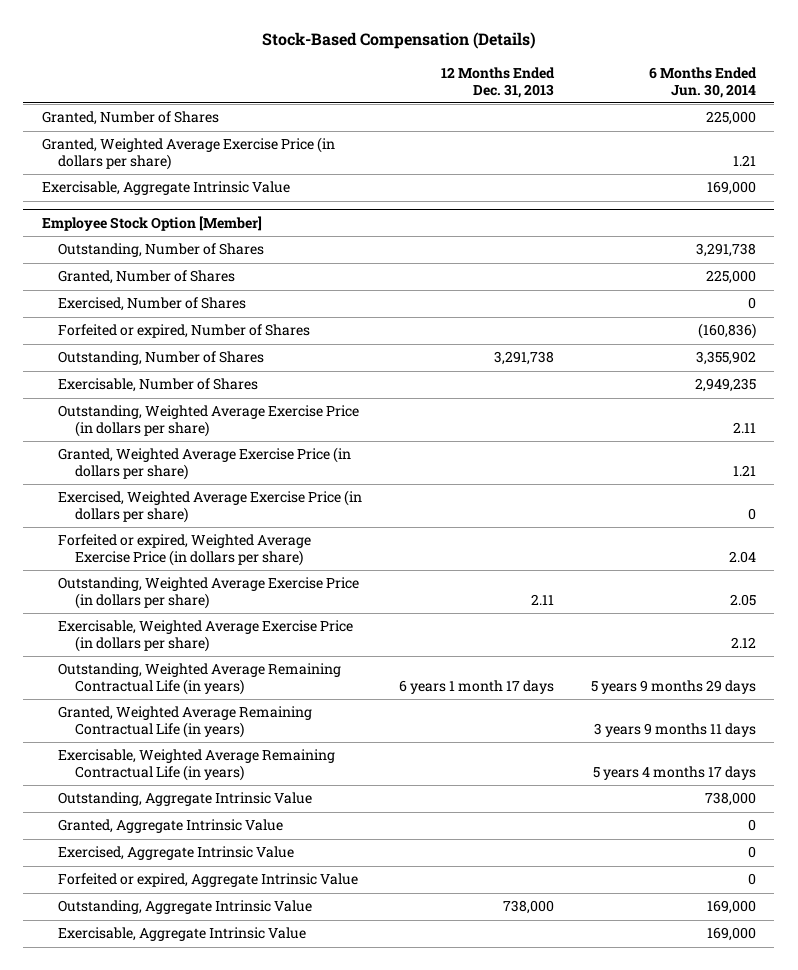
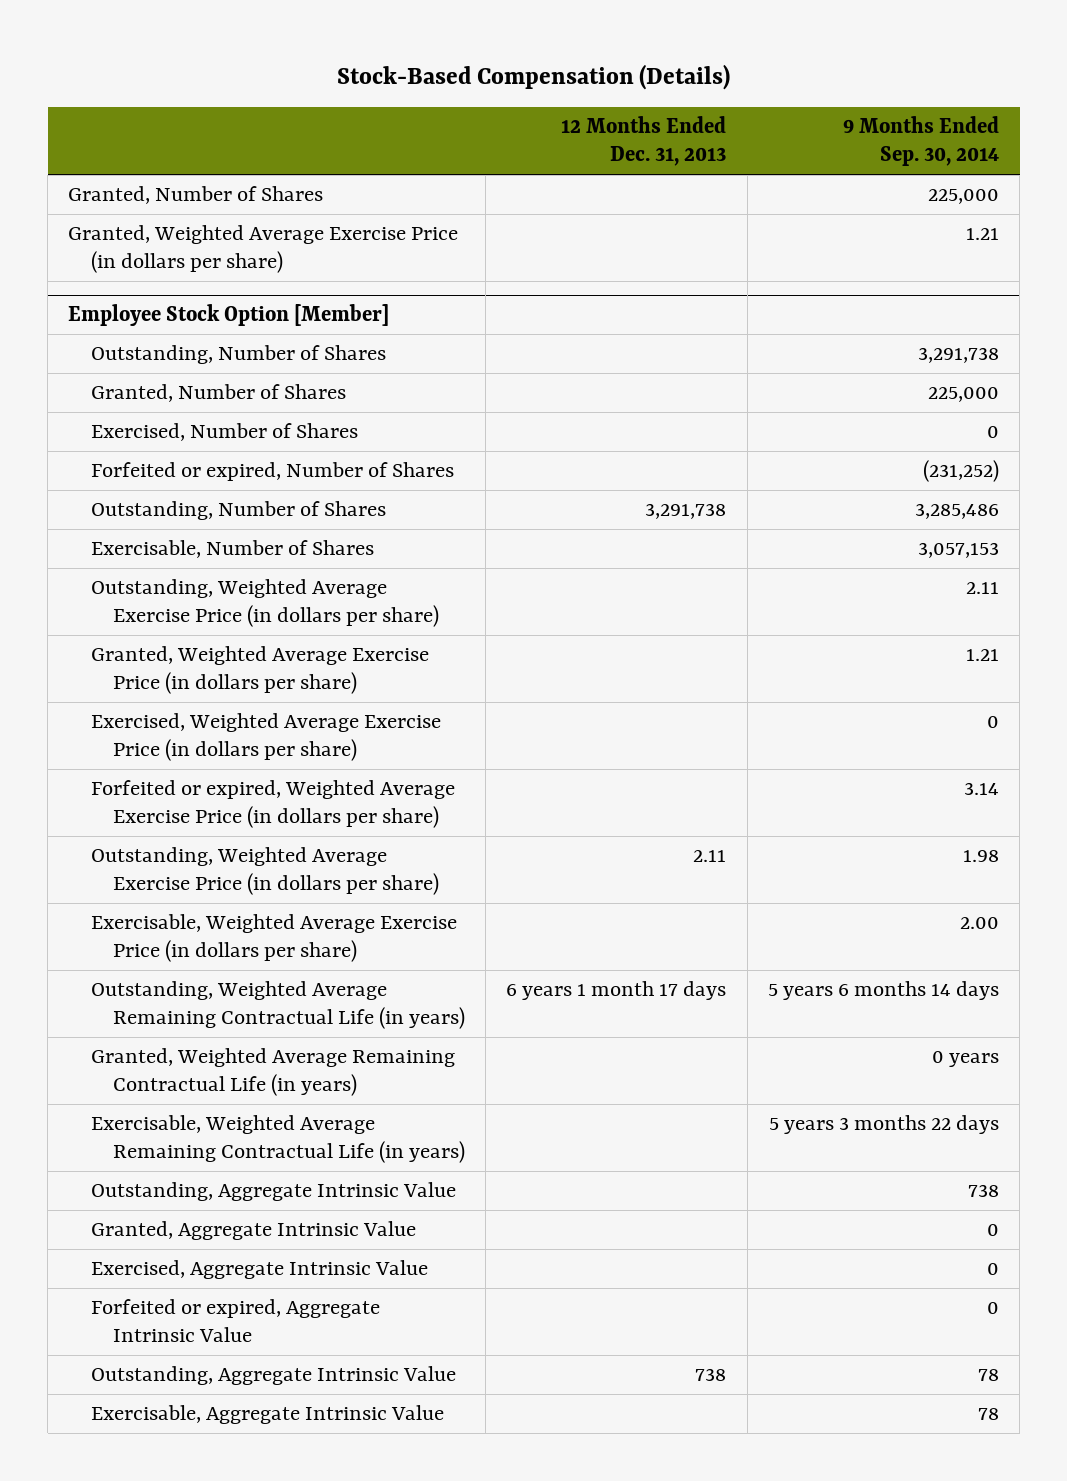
- | 12 Months Ended Dec. 31, 2013 | 6 Months Ended Jun. 30, 2014
+ | 12 Months Ended Dec. 31, 2013 | 9 Months Ended Sep. 30, 2014
- Exercisable, Aggregate Intrinsic Value | | 169,000
@ Employee Stock Option [Member]
- Outstanding, Aggregate Intrinsic Value | 738,000 | 169,000
+ Outstanding, Aggregate Intrinsic Value | 738 | 78

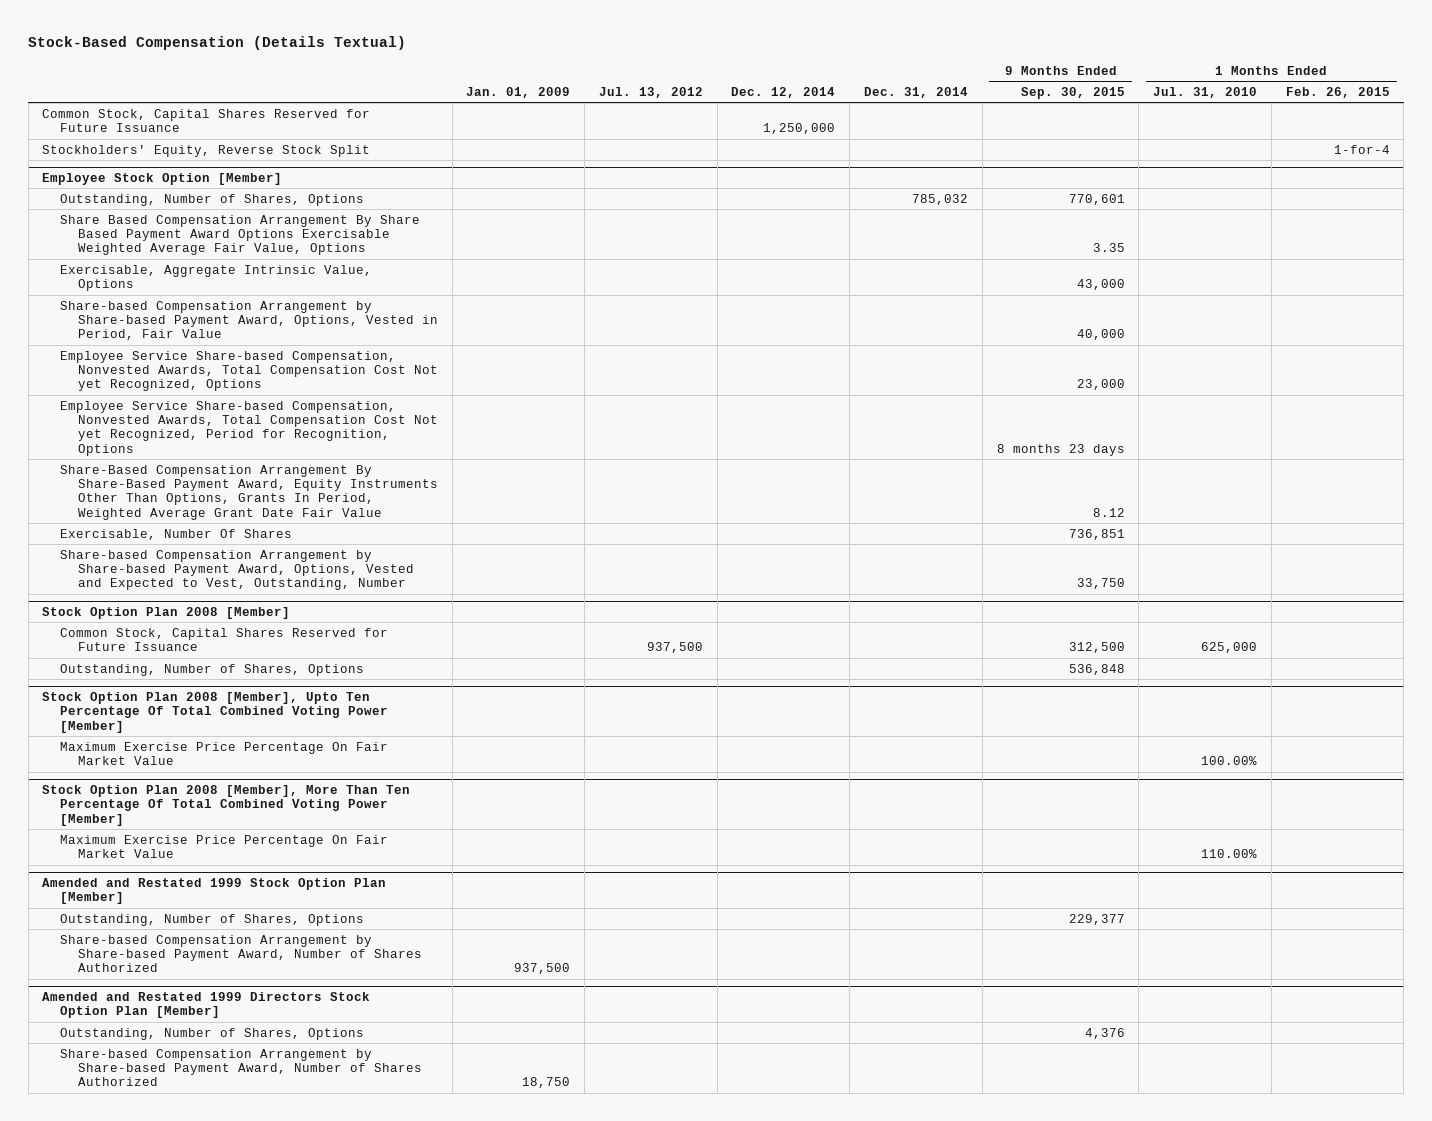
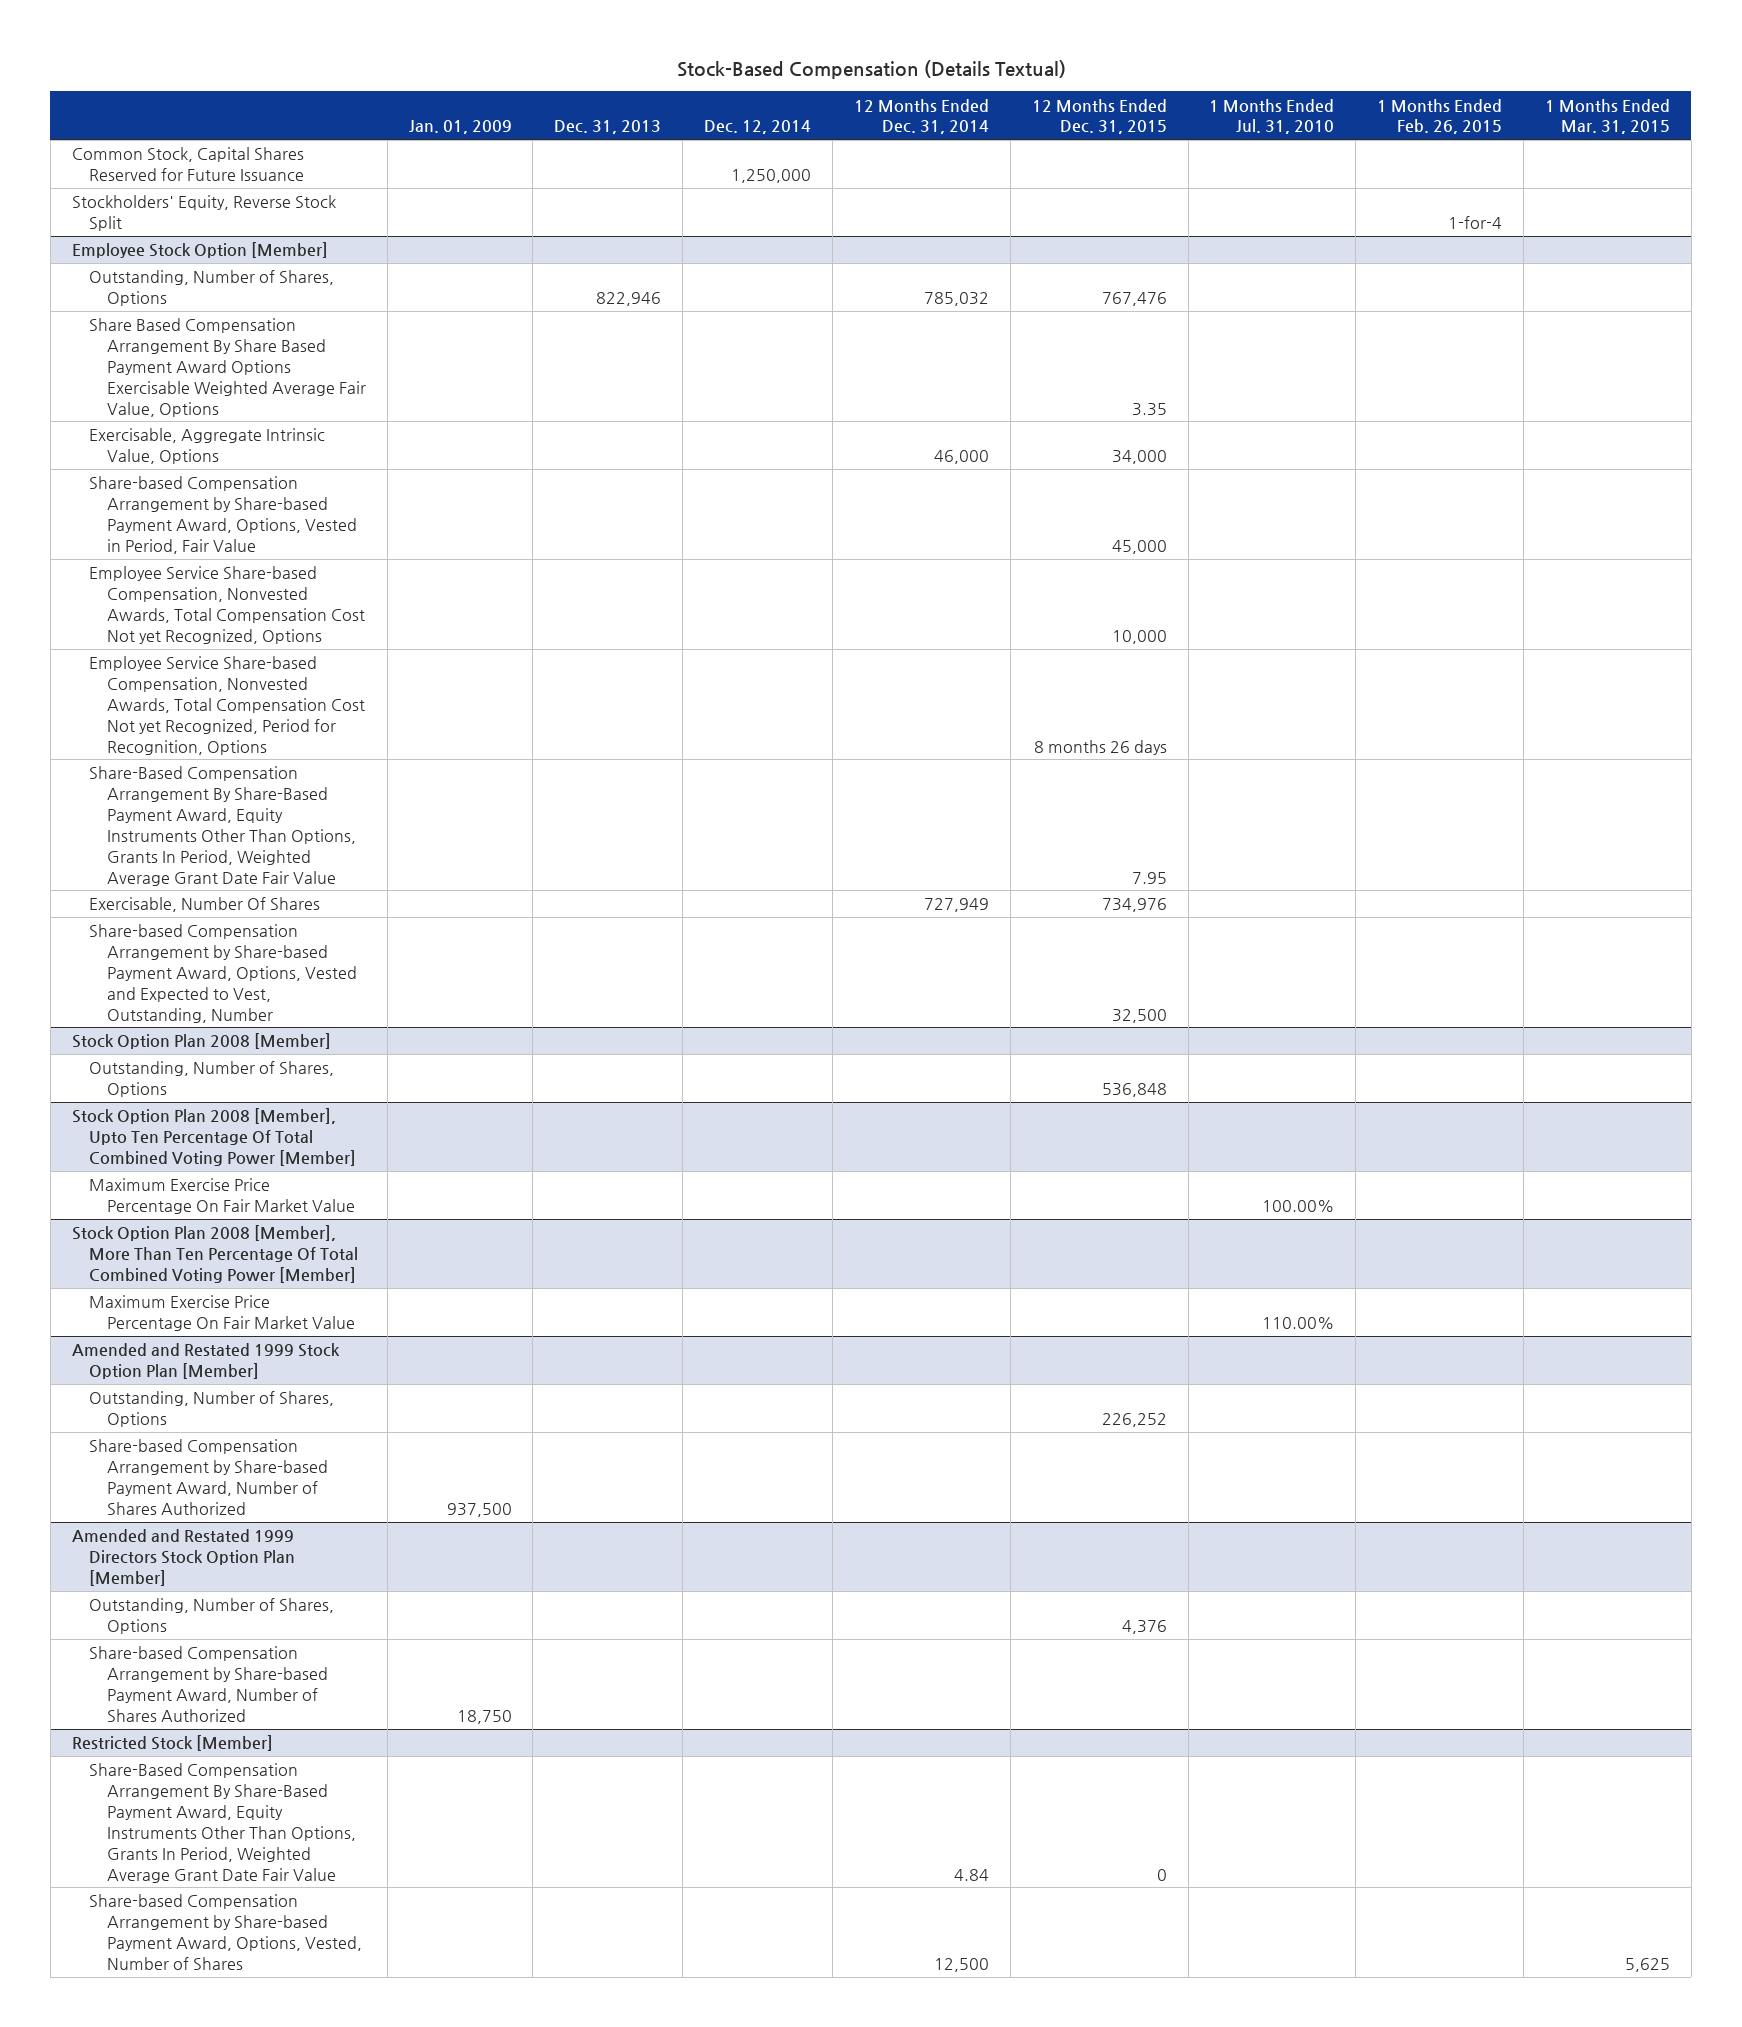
- | Jan. 01, 2009 | Jul. 13, 2012 | Dec. 12, 2014 | Dec. 31, 2014 | 9 Months Ended Sep. 30, 2015 | 1 Months Ended Jul. 31, 2010 | 1 Months Ended Feb. 26, 2015
+ | Jan. 01, 2009 | Dec. 31, 2013 | Dec. 12, 2014 | 12 Months Ended Dec. 31, 2014 | 12 Months Ended Dec. 31, 2015 | 1 Months Ended Jul. 31, 2010 | 1 Months Ended Feb. 26, 2015 | 1 Months Ended Mar. 31, 2015
@ Stock Option Plan 2008 [Member]
- Common Stock, Capital Shares Reserved for Future Issuance | | 937,500 | | | 312,500 | 625,000 |
+ Restricted Stock [Member]
+ Share-Based Compensation Arrangement By Share-Based Payment Award, Equity Instruments Other Than Options, Grants In Period, Weighted Average Grant Date Fair Value | | | | 4.84 | 0 | | |
+ Share-based Compensation Arrangement by Share-based Payment Award, Options, Vested, Number of Shares | | | | 12,500 | | | | 5,625

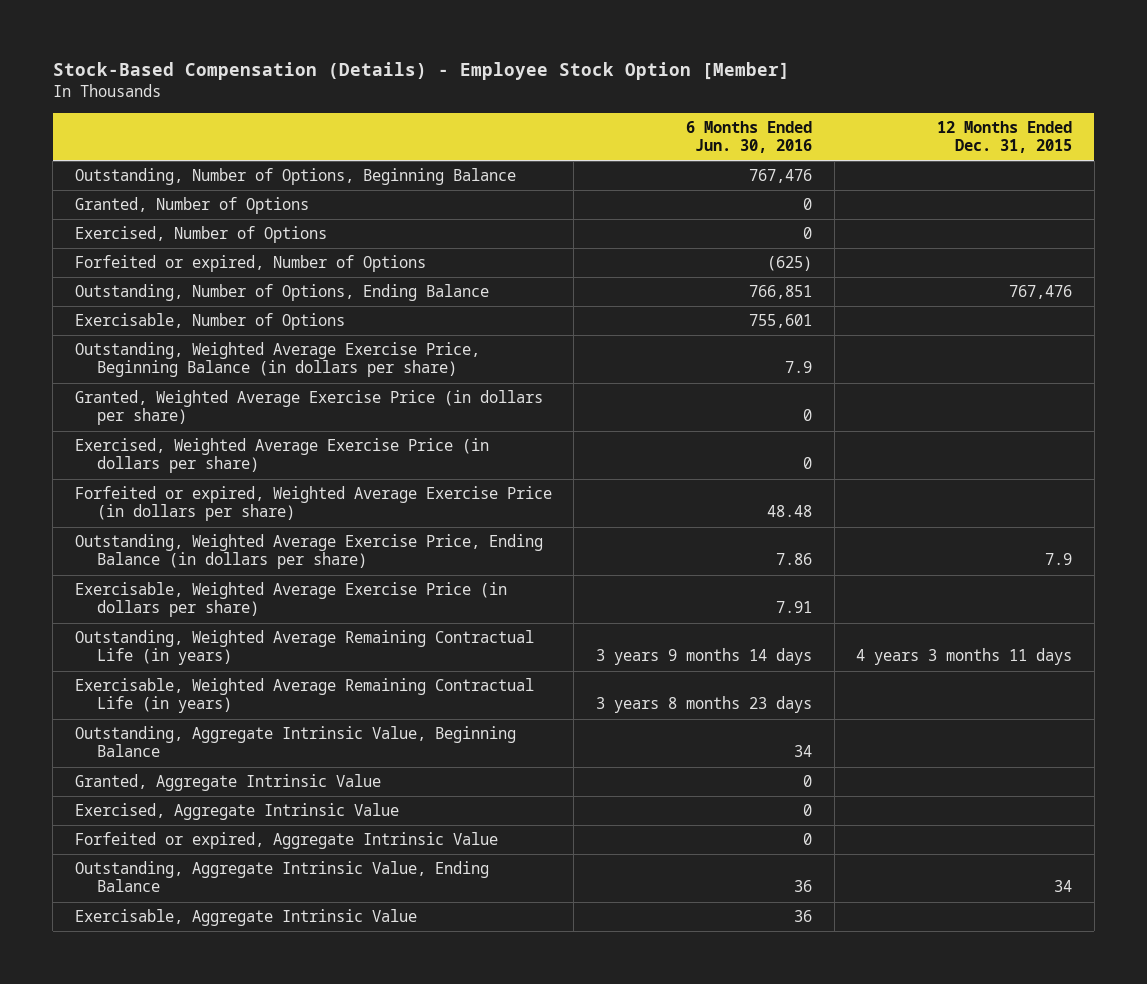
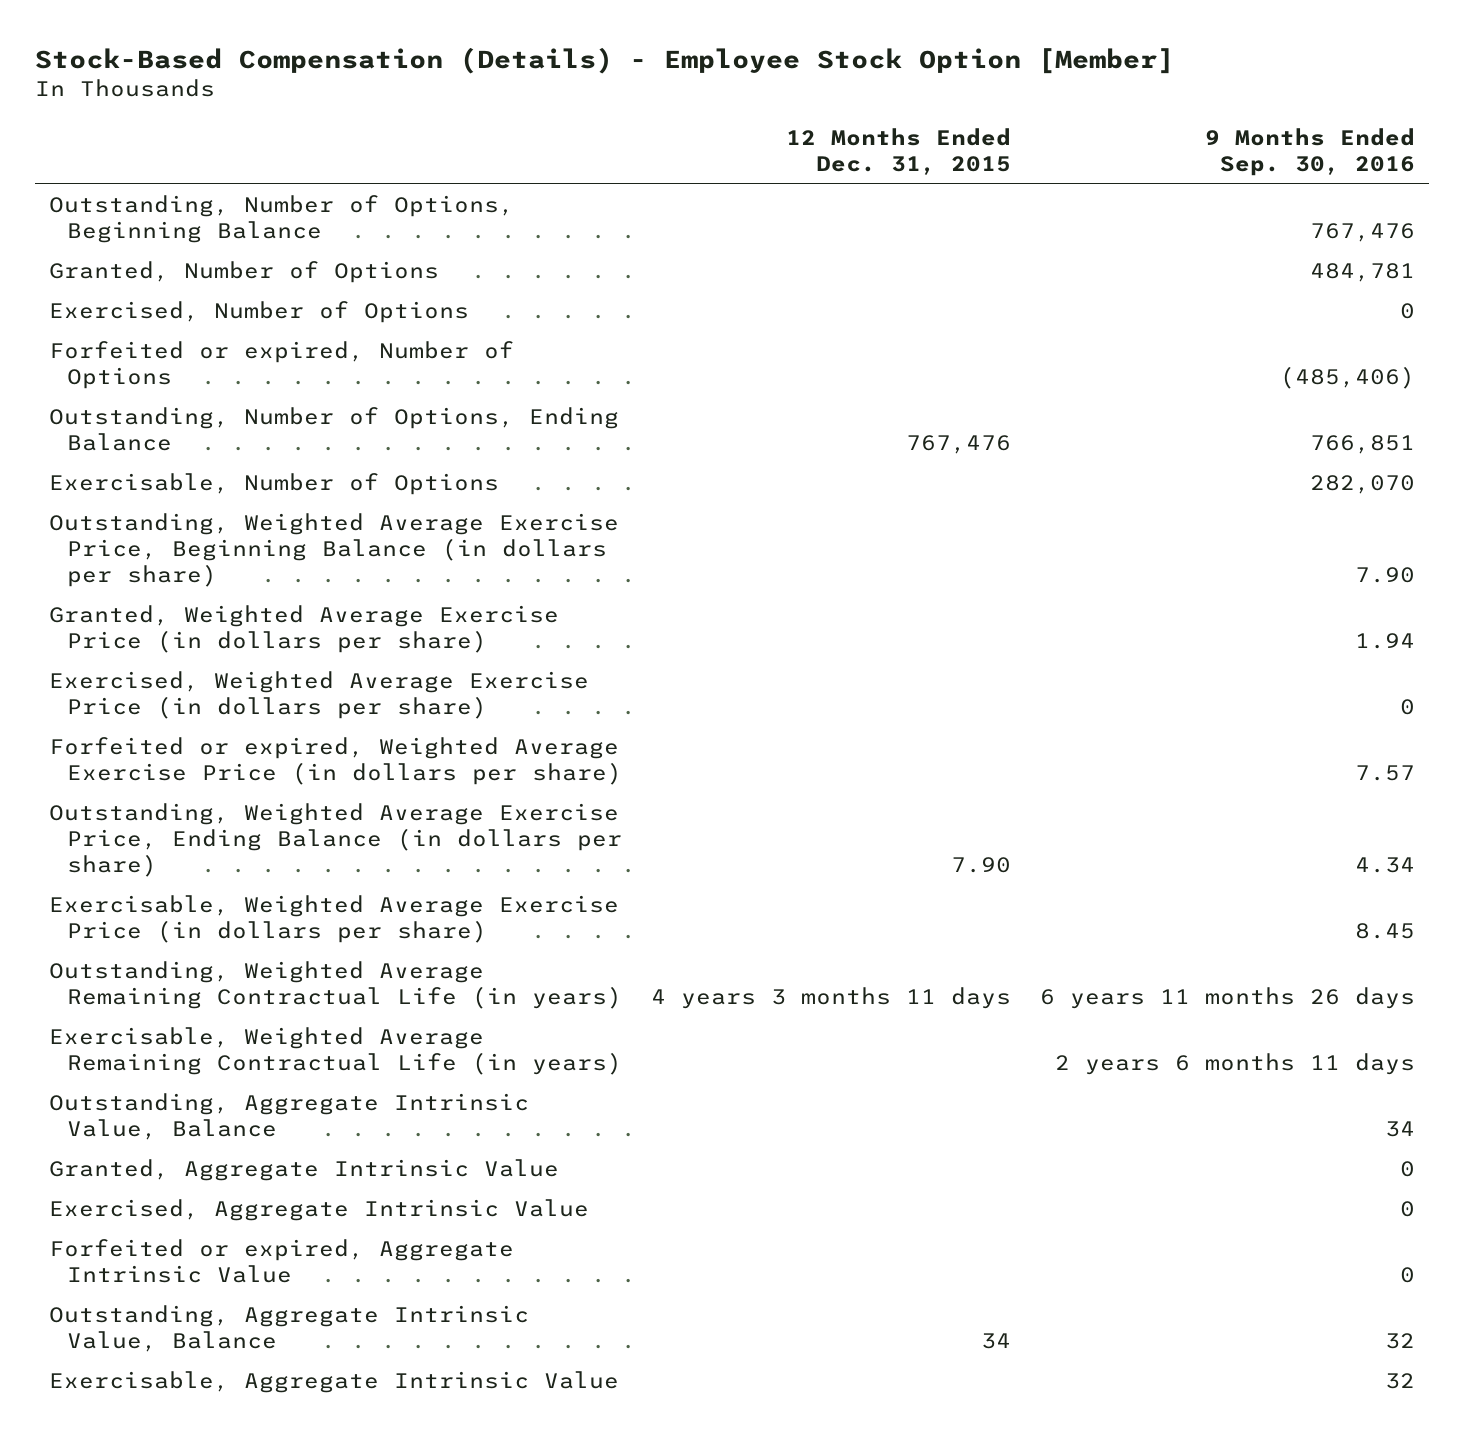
- | 6 Months Ended Jun. 30, 2016 | 12 Months Ended Dec. 31, 2015
+ | 12 Months Ended Dec. 31, 2015 | 9 Months Ended Sep. 30, 2016
- Outstanding, Weighted Average Exercise Price, Ending Balance (in dollars per share) | 7.86 | 7.9
+ Outstanding, Weighted Average Exercise Price, Ending Balance (in dollars per share) | 7.90 | 4.34
- Outstanding, Aggregate Intrinsic Value, Beginning Balance | 34 |
+ Outstanding, Aggregate Intrinsic Value, Balance | | 34
- Outstanding, Aggregate Intrinsic Value, Ending Balance | 36 | 34
+ Outstanding, Aggregate Intrinsic Value, Balance | 34 | 32

